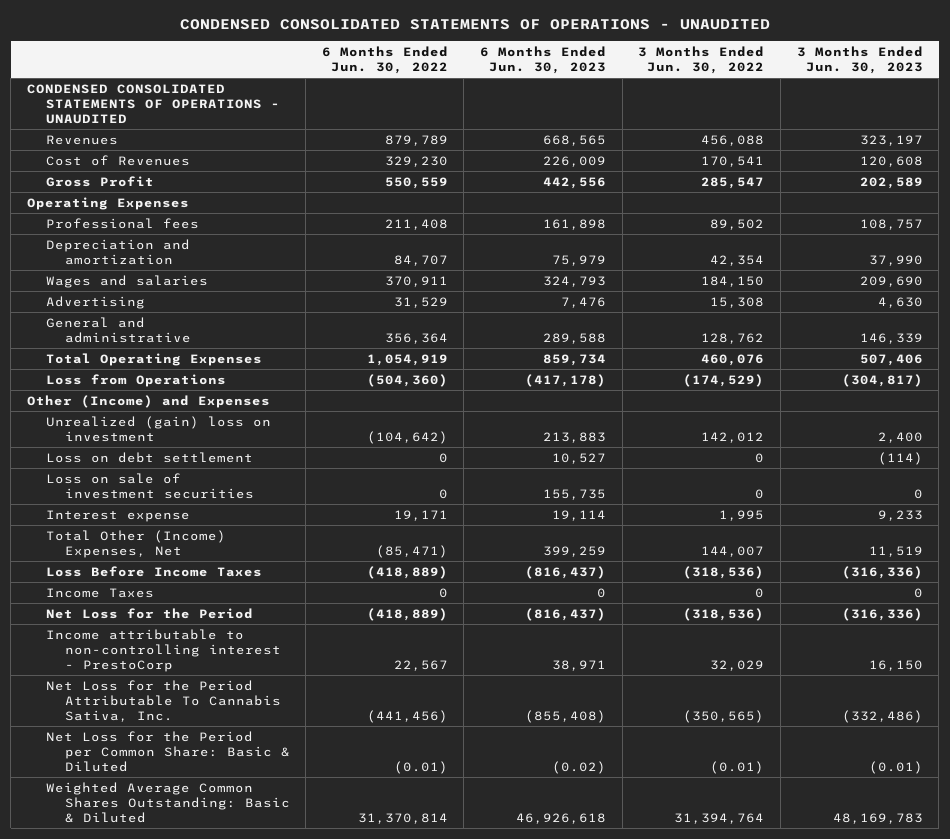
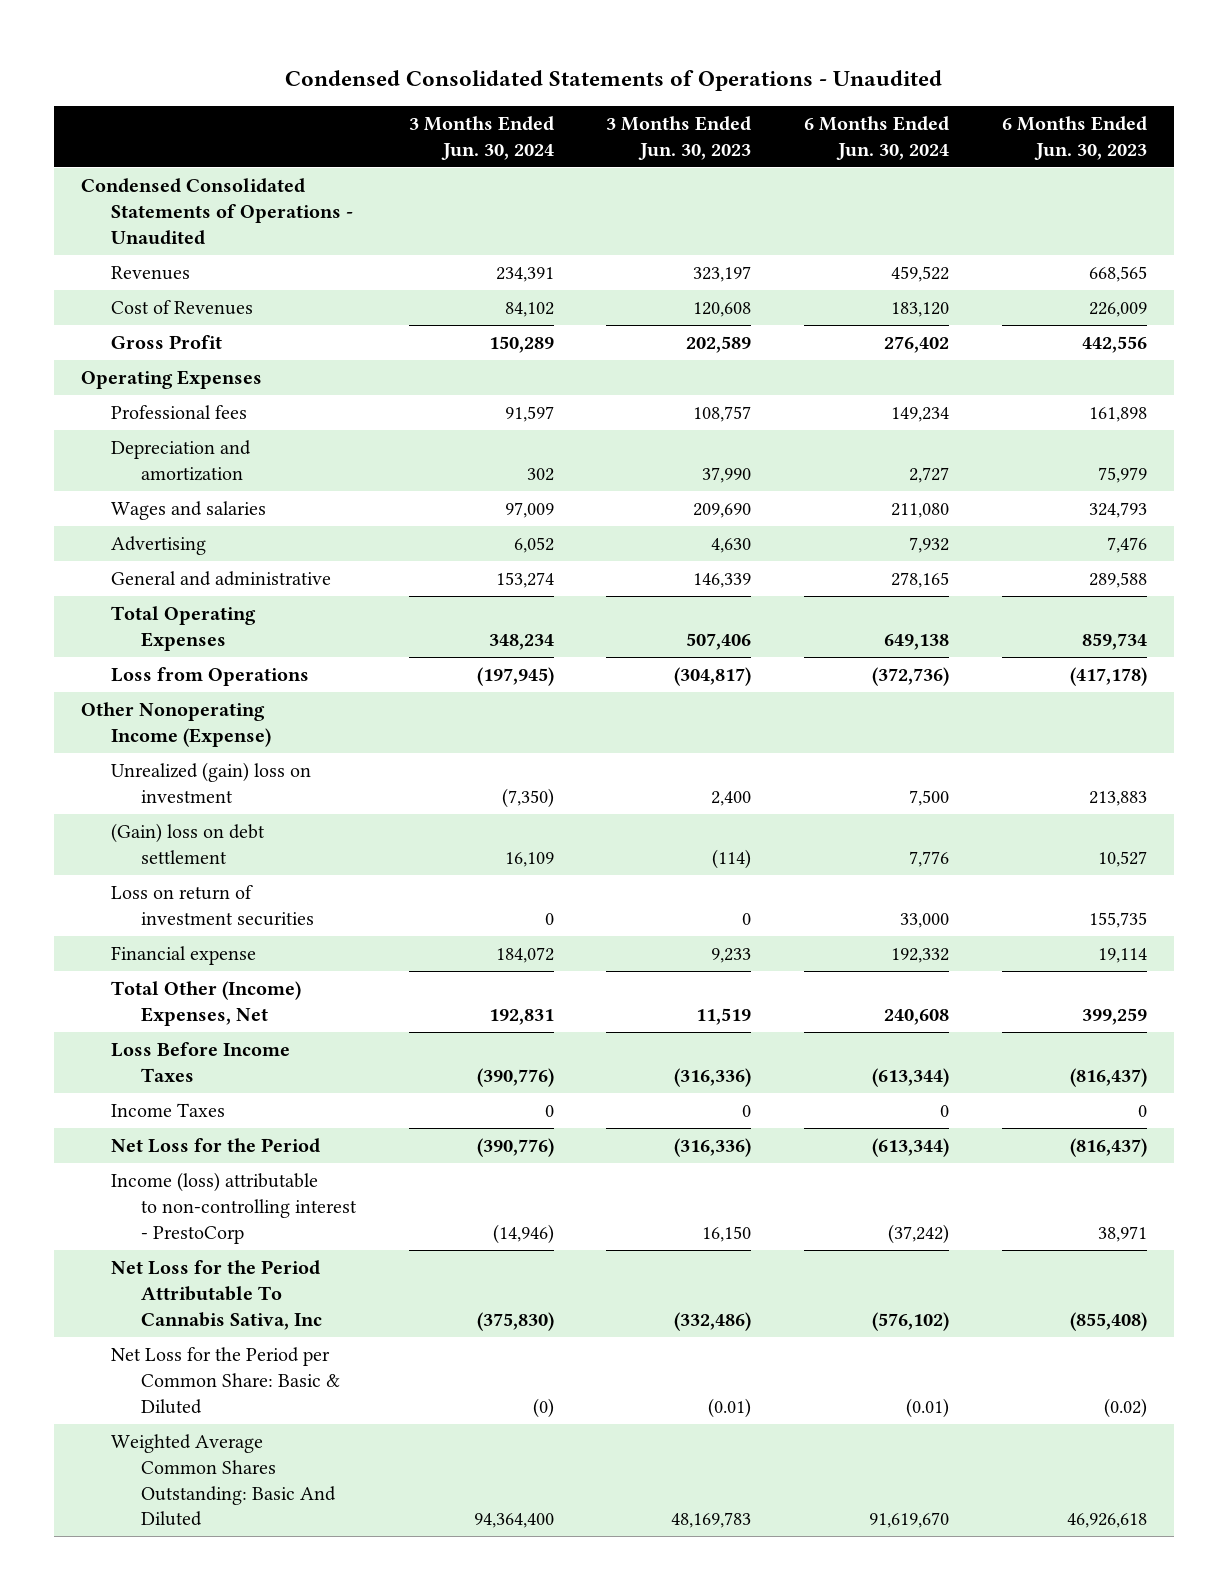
- CONDENSED CONSOLIDATED STATEMENTS OF OPERATIONS - UNAUDITED
+ Condensed Consolidated Statements of Operations - Unaudited
- | 6 Months Ended Jun. 30, 2022 | 6 Months Ended Jun. 30, 2023 | 3 Months Ended Jun. 30, 2022 | 3 Months Ended Jun. 30, 2023
+ | 3 Months Ended Jun. 30, 2024 | 3 Months Ended Jun. 30, 2023 | 6 Months Ended Jun. 30, 2024 | 6 Months Ended Jun. 30, 2023
- CONDENSED CONSOLIDATED STATEMENTS OF OPERATIONS - UNAUDITED
+ Condensed Consolidated Statements of Operations - Unaudited
- Other (Income) and Expenses
+ Other Nonoperating Income (Expense)
- Loss on debt settlement | 0 | 10,527 | 0 | (114)
- Loss on sale of investment securities | 0 | 155,735 | 0 | 0
- Interest expense | 19,171 | 19,114 | 1,995 | 9,233
+ (Gain) loss on debt settlement | 16,109 | (114) | 7,776 | 10,527
+ Loss on return of investment securities | 0 | 0 | 33,000 | 155,735
+ Financial expense | 184,072 | 9,233 | 192,332 | 19,114
- Income attributable to non-controlling interest - PrestoCorp | 22,567 | 38,971 | 32,029 | 16,150
- Net Loss for the Period Attributable To Cannabis Sativa, Inc. | (441,456) | (855,408) | (350,565) | (332,486)
+ Income (loss) attributable to non-controlling interest - PrestoCorp | (14,946) | 16,150 | (37,242) | 38,971
+ Net Loss for the Period Attributable To Cannabis Sativa, Inc | (375,830) | (332,486) | (576,102) | (855,408)
- Weighted Average Common Shares Outstanding: Basic & Diluted | 31,370,814 | 46,926,618 | 31,394,764 | 48,169,783
+ Weighted Average Common Shares Outstanding: Basic And Diluted | 94,364,400 | 48,169,783 | 91,619,670 | 46,926,618

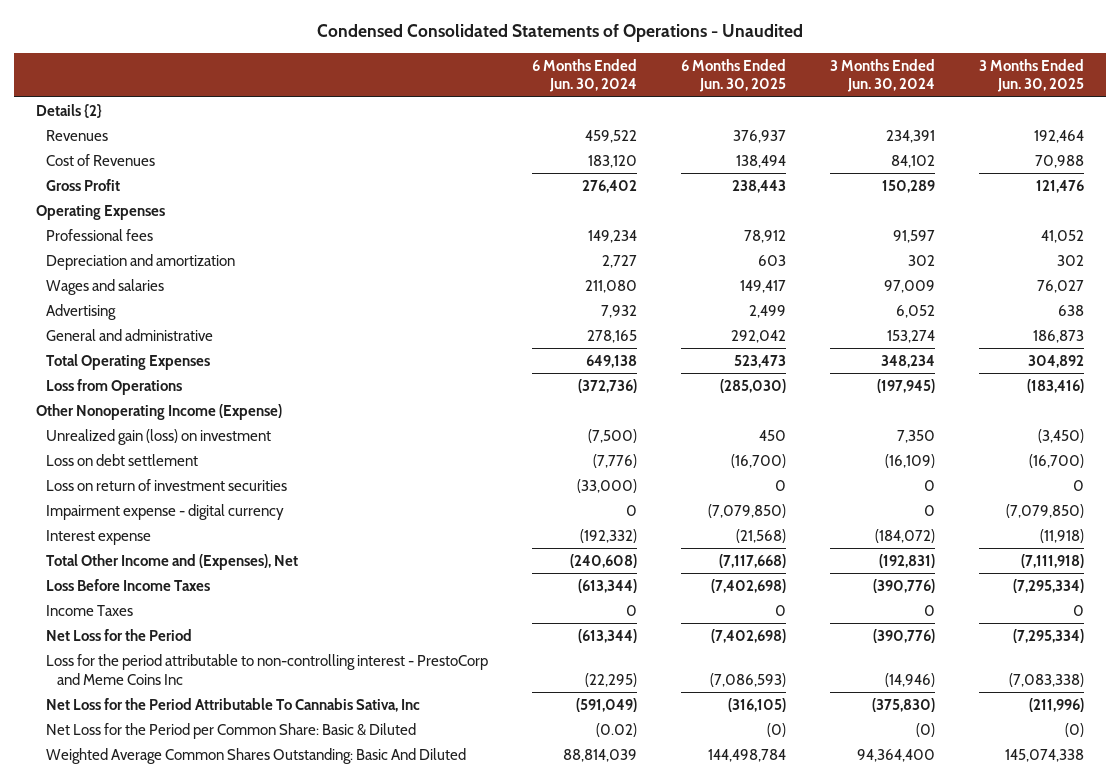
- | 3 Months Ended Jun. 30, 2024 | 3 Months Ended Jun. 30, 2023 | 6 Months Ended Jun. 30, 2024 | 6 Months Ended Jun. 30, 2023
+ | 6 Months Ended Jun. 30, 2024 | 6 Months Ended Jun. 30, 2025 | 3 Months Ended Jun. 30, 2024 | 3 Months Ended Jun. 30, 2025
- Condensed Consolidated Statements of Operations - Unaudited
+ Details {2}
- Unrealized (gain) loss on investment | (7,350) | 2,400 | 7,500 | 213,883
- (Gain) loss on debt settlement | 16,109 | (114) | 7,776 | 10,527
- Loss on return of investment securities | 0 | 0 | 33,000 | 155,735
- Financial expense | 184,072 | 9,233 | 192,332 | 19,114
- Total Other (Income) Expenses, Net | 192,831 | 11,519 | 240,608 | 399,259
+ Unrealized gain (loss) on investment | (7,500) | 450 | 7,350 | (3,450)
+ Loss on debt settlement | (7,776) | (16,700) | (16,109) | (16,700)
+ Loss on return of investment securities | (33,000) | 0 | 0 | 0
+ Impairment expense - digital currency | 0 | (7,079,850) | 0 | (7,079,850)
+ Interest expense | (192,332) | (21,568) | (184,072) | (11,918)
+ Total Other Income and (Expenses), Net | (240,608) | (7,117,668) | (192,831) | (7,111,918)
- Income (loss) attributable to non-controlling interest - PrestoCorp | (14,946) | 16,150 | (37,242) | 38,971
- Net Loss for the Period Attributable To Cannabis Sativa, Inc | (375,830) | (332,486) | (576,102) | (855,408)
- Net Loss for the Period per Common Share: Basic & Diluted | (0) | (0.01) | (0.01) | (0.02)
- Weighted Average Common Shares Outstanding: Basic And Diluted | 94,364,400 | 48,169,783 | 91,619,670 | 46,926,618
+ Loss for the period attributable to non-controlling interest - PrestoCorp and Meme Coins Inc | (22,295) | (7,086,593) | (14,946) | (7,083,338)
+ Net Loss for the Period Attributable To Cannabis Sativa, Inc | (591,049) | (316,105) | (375,830) | (211,996)
+ Net Loss for the Period per Common Share: Basic & Diluted | (0.02) | (0) | (0) | (0)
+ Weighted Average Common Shares Outstanding: Basic And Diluted | 88,814,039 | 144,498,784 | 94,364,400 | 145,074,338

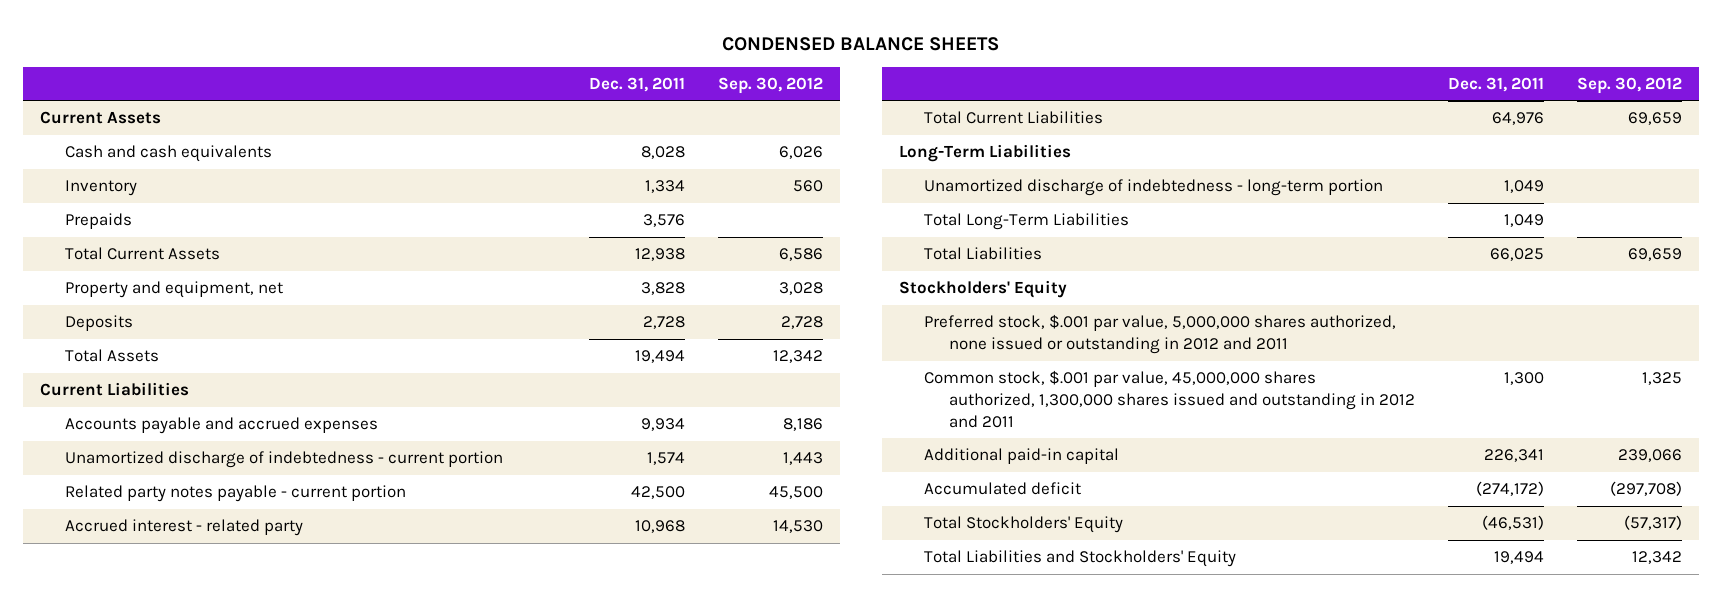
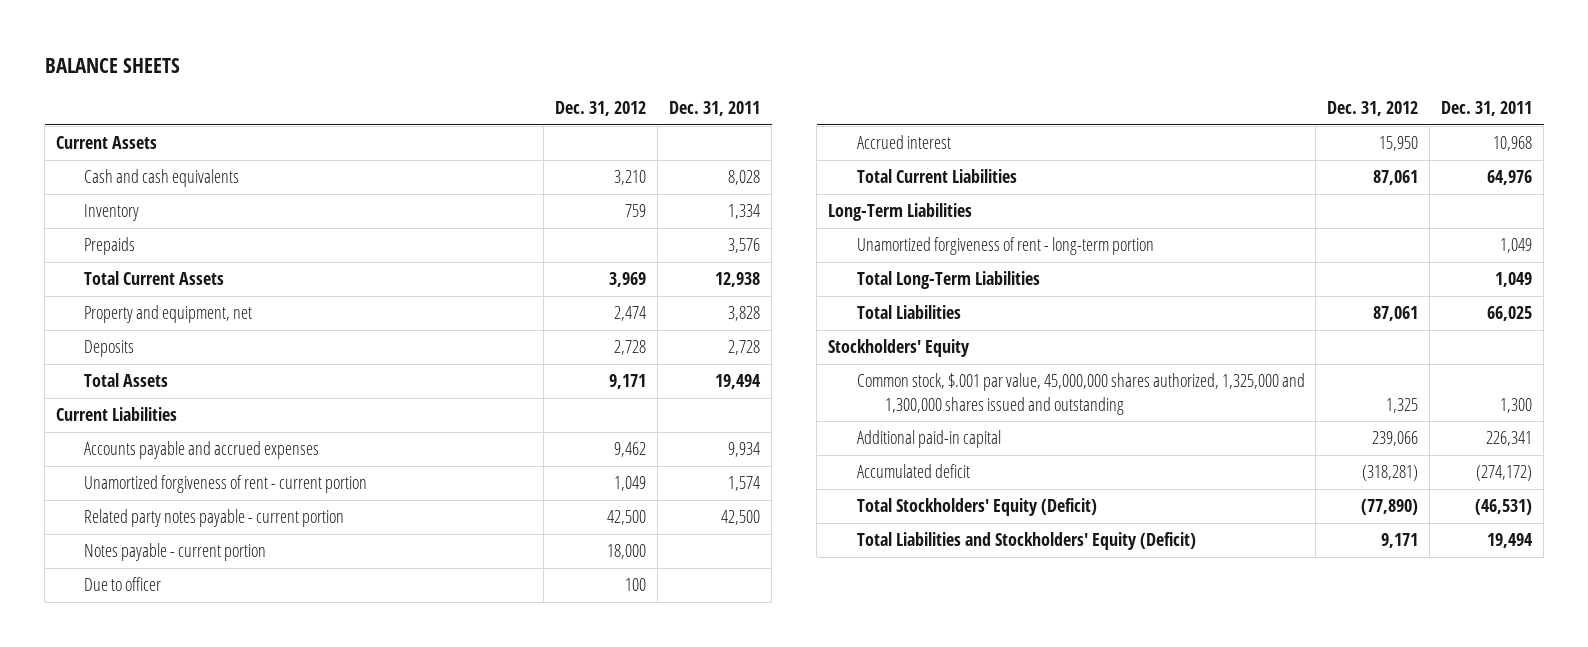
- CONDENSED BALANCE SHEETS
+ BALANCE SHEETS
- | Dec. 31, 2011 | Sep. 30, 2012
+ | Dec. 31, 2012 | Dec. 31, 2011
- Unamortized discharge of indebtedness - current portion | 1,574 | 1,443
+ Unamortized forgiveness of rent - current portion | 1,049 | 1,574
- Accrued interest - related party | 10,968 | 14,530
+ Notes payable - current portion | 18,000 |
+ Due to officer | 100 |
+ Accrued interest | 15,950 | 10,968
- Unamortized discharge of indebtedness - long-term portion | 1,049 |
+ Unamortized forgiveness of rent - long-term portion | | 1,049
- Preferred stock, $.001 par value, 5,000,000 shares authorized, none issued or outstanding in 2012 and 2011
- Common stock, $.001 par value, 45,000,000 shares authorized, 1,300,000 shares issued and outstanding in 2012 and 2011 | 1,300 | 1,325
+ Common stock, $.001 par value, 45,000,000 shares authorized, 1,325,000 and 1,300,000 shares issued and outstanding | 1,325 | 1,300
- Total Stockholders' Equity | (46,531) | (57,317)
- Total Liabilities and Stockholders' Equity | 19,494 | 12,342
+ Total Stockholders' Equity (Deficit) | (77,890) | (46,531)
+ Total Liabilities and Stockholders' Equity (Deficit) | 9,171 | 19,494

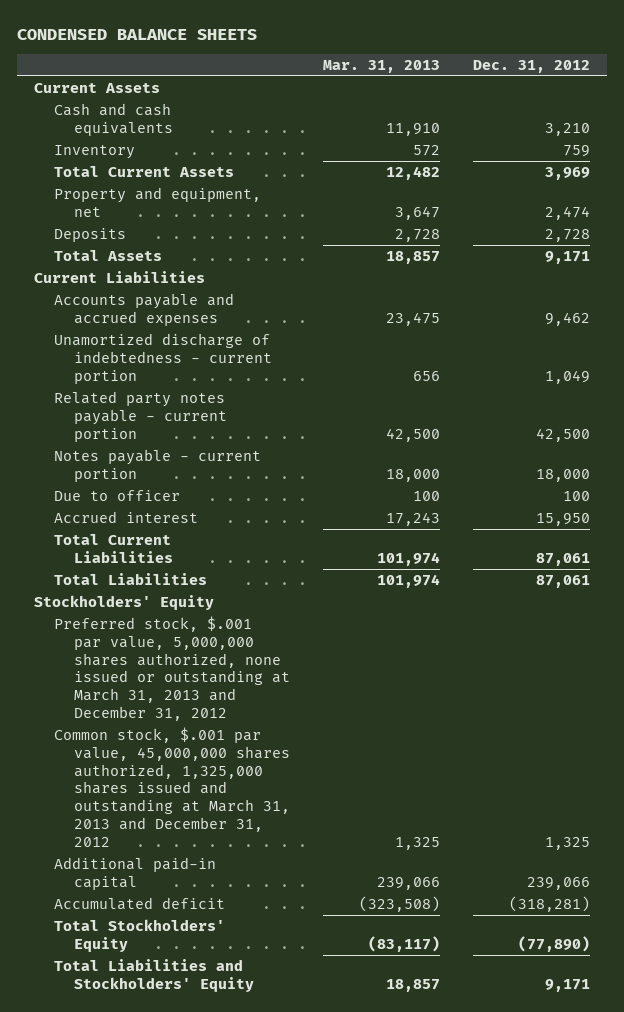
- BALANCE SHEETS
+ CONDENSED BALANCE SHEETS
- | Dec. 31, 2012 | Dec. 31, 2011
+ | Mar. 31, 2013 | Dec. 31, 2012
- Prepaids | | 3,576
- Unamortized forgiveness of rent - current portion | 1,049 | 1,574
+ Unamortized discharge of indebtedness - current portion | 656 | 1,049
- Long-Term Liabilities
- Unamortized forgiveness of rent - long-term portion | | 1,049
- Total Long-Term Liabilities | | 1,049
- Common stock, $.001 par value, 45,000,000 shares authorized, 1,325,000 and 1,300,000 shares issued and outstanding | 1,325 | 1,300
+ Preferred stock, $.001 par value, 5,000,000 shares authorized, none issued or outstanding at March 31, 2013 and December 31, 2012
+ Common stock, $.001 par value, 45,000,000 shares authorized, 1,325,000 shares issued and outstanding at March 31, 2013 and December 31, 2012 | 1,325 | 1,325
- Total Stockholders' Equity (Deficit) | (77,890) | (46,531)
- Total Liabilities and Stockholders' Equity (Deficit) | 9,171 | 19,494
+ Total Stockholders' Equity | (83,117) | (77,890)
+ Total Liabilities and Stockholders' Equity | 18,857 | 9,171

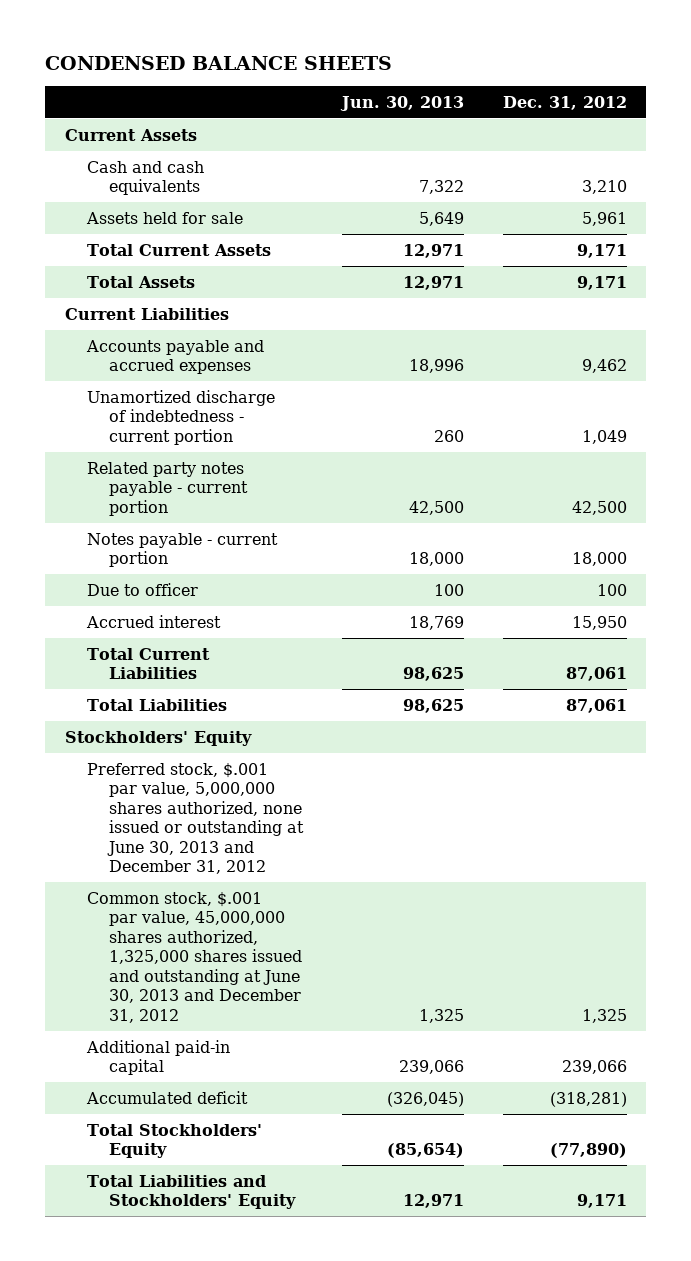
- | Mar. 31, 2013 | Dec. 31, 2012
+ | Jun. 30, 2013 | Dec. 31, 2012
- Inventory | 572 | 759
- Total Current Assets | 12,482 | 3,969
- Property and equipment, net | 3,647 | 2,474
- Deposits | 2,728 | 2,728
+ Assets held for sale | 5,649 | 5,961
+ Total Current Assets | 12,971 | 9,171
- Preferred stock, $.001 par value, 5,000,000 shares authorized, none issued or outstanding at March 31, 2013 and December 31, 2012
- Common stock, $.001 par value, 45,000,000 shares authorized, 1,325,000 shares issued and outstanding at March 31, 2013 and December 31, 2012 | 1,325 | 1,325
+ Preferred stock, $.001 par value, 5,000,000 shares authorized, none issued or outstanding at June 30, 2013 and December 31, 2012
+ Common stock, $.001 par value, 45,000,000 shares authorized, 1,325,000 shares issued and outstanding at June 30, 2013 and December 31, 2012 | 1,325 | 1,325

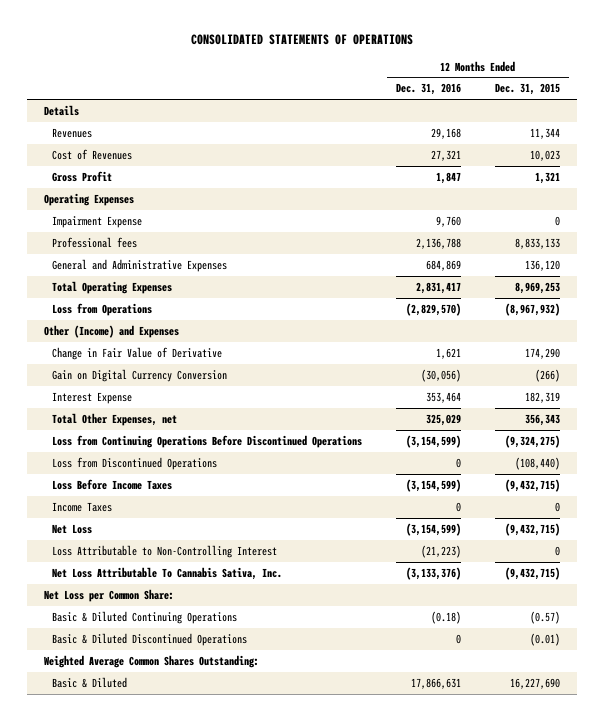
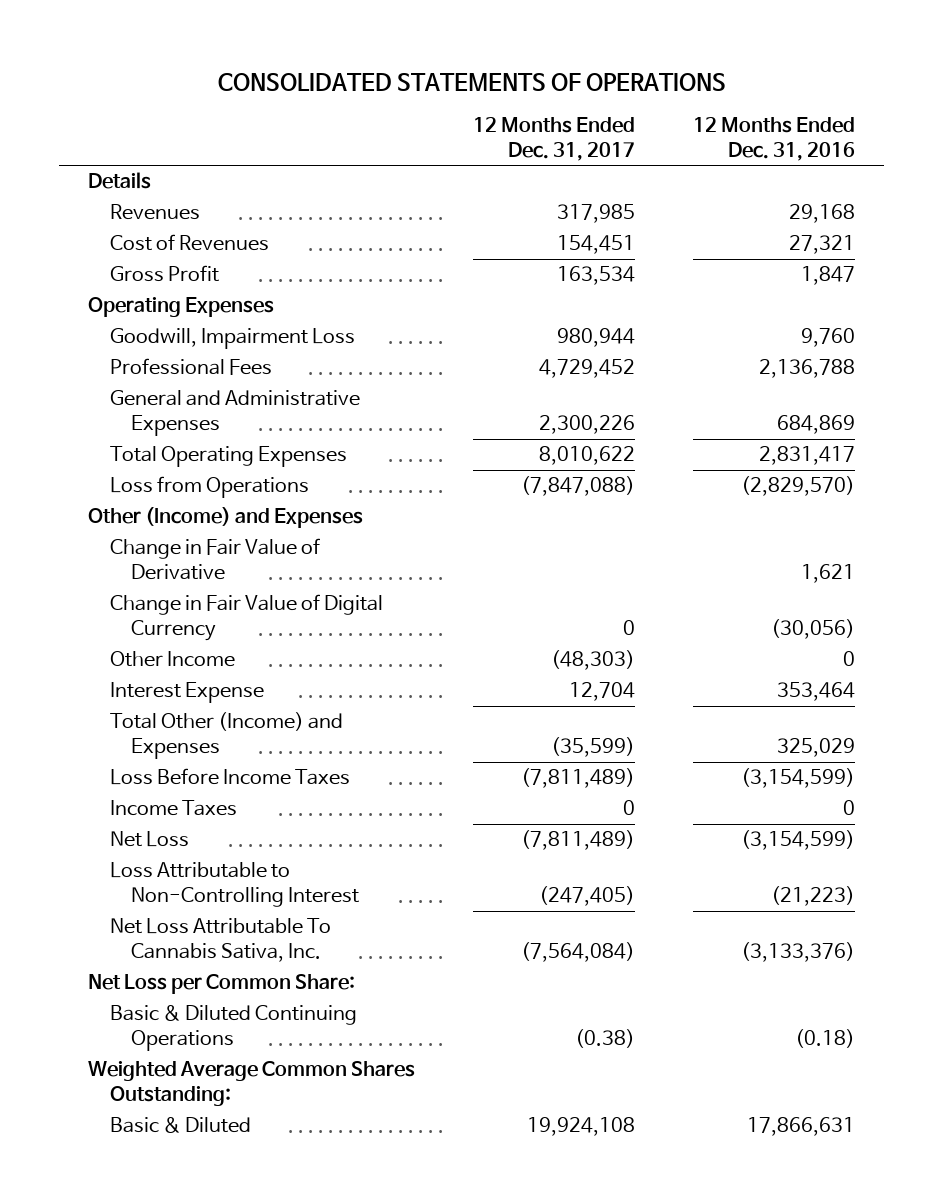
- | 12 Months Ended Dec. 31, 2016 | 12 Months Ended Dec. 31, 2015
+ | 12 Months Ended Dec. 31, 2017 | 12 Months Ended Dec. 31, 2016
- Impairment Expense | 9,760 | 0
- Professional fees | 2,136,788 | 8,833,133
+ Goodwill, Impairment Loss | 980,944 | 9,760
+ Professional Fees | 4,729,452 | 2,136,788
- Gain on Digital Currency Conversion | (30,056) | (266)
+ Change in Fair Value of Digital Currency | 0 | (30,056)
+ Other Income | (48,303) | 0
- Total Other Expenses, net | 325,029 | 356,343
- Loss from Continuing Operations Before Discontinued Operations | (3,154,599) | (9,324,275)
- Loss from Discontinued Operations | 0 | (108,440)
+ Total Other (Income) and Expenses | (35,599) | 325,029
- Basic & Diluted Discontinued Operations | 0 | (0.01)

